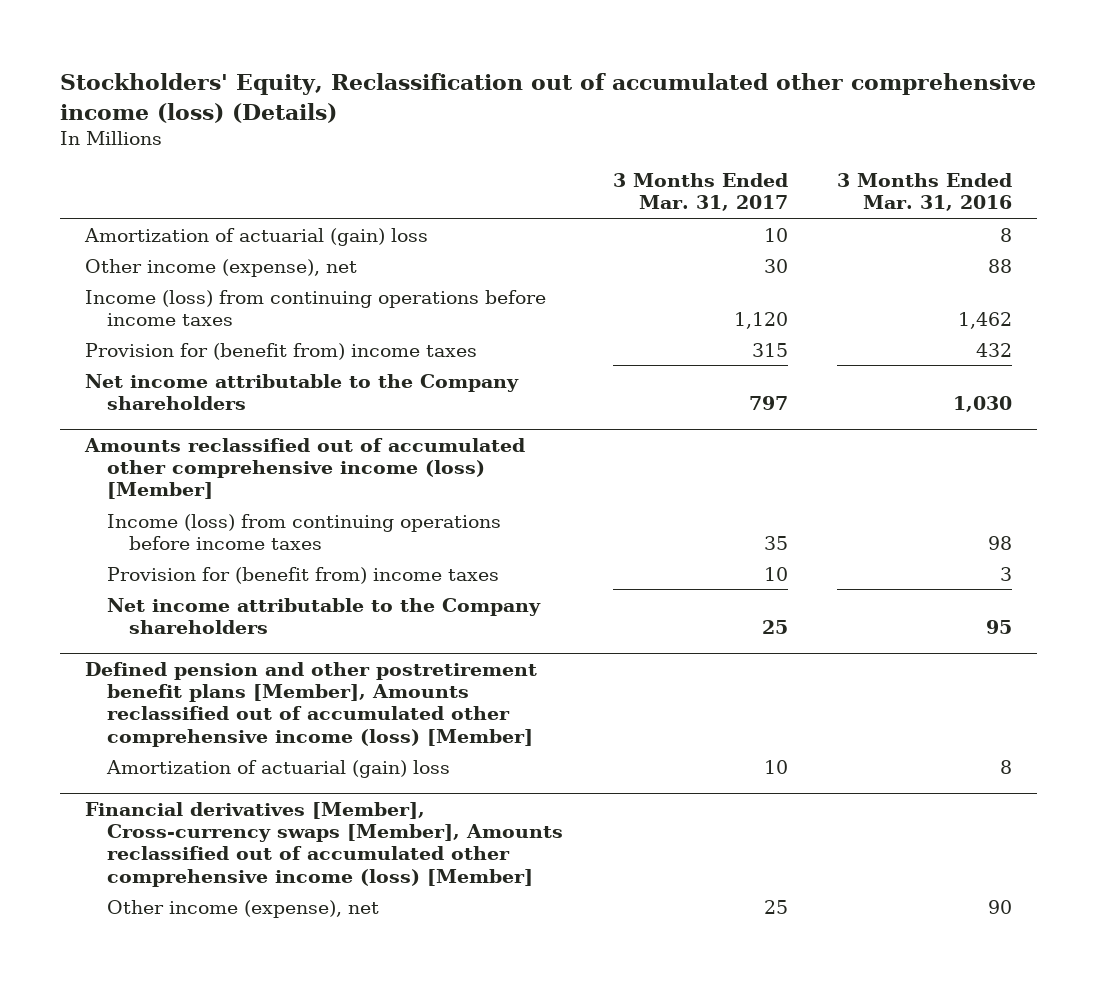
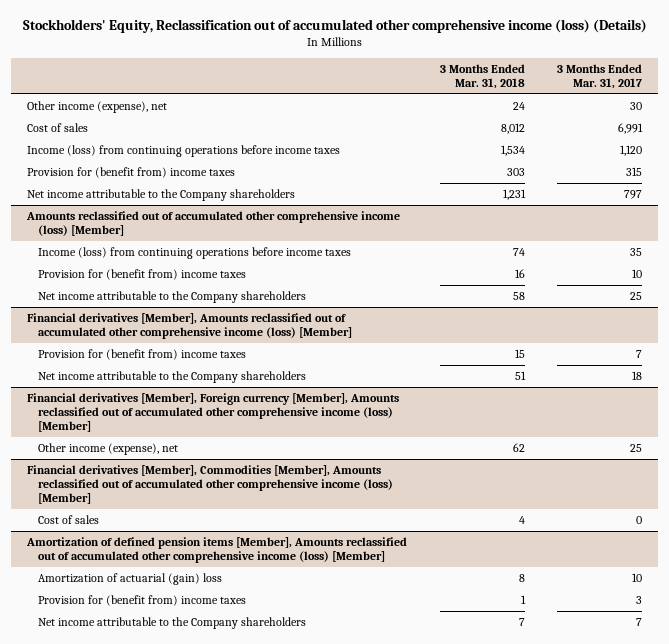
- | 3 Months Ended Mar. 31, 2017 | 3 Months Ended Mar. 31, 2016
+ | 3 Months Ended Mar. 31, 2018 | 3 Months Ended Mar. 31, 2017
- Amortization of actuarial (gain) loss | 10 | 8
+ Cost of sales | 8,012 | 6,991
- Defined pension and other postretirement benefit plans [Member], Amounts reclassified out of accumulated other comprehensive income (loss) [Member]
- Amortization of actuarial (gain) loss | 10 | 8
- Financial derivatives [Member], Cross-currency swaps [Member], Amounts reclassified out of accumulated other comprehensive income (loss) [Member]
+ Financial derivatives [Member], Amounts reclassified out of accumulated other comprehensive income (loss) [Member]
+ Provision for (benefit from) income taxes | 15 | 7
+ Net income attributable to the Company shareholders | 51 | 18
+ Financial derivatives [Member], Foreign currency [Member], Amounts reclassified out of accumulated other comprehensive income (loss) [Member]
+ Financial derivatives [Member], Commodities [Member], Amounts reclassified out of accumulated other comprehensive income (loss) [Member]
+ Cost of sales | 4 | 0
+ Amortization of defined pension items [Member], Amounts reclassified out of accumulated other comprehensive income (loss) [Member]
+ Amortization of actuarial (gain) loss | 8 | 10
+ Provision for (benefit from) income taxes | 1 | 3
+ Net income attributable to the Company shareholders | 7 | 7

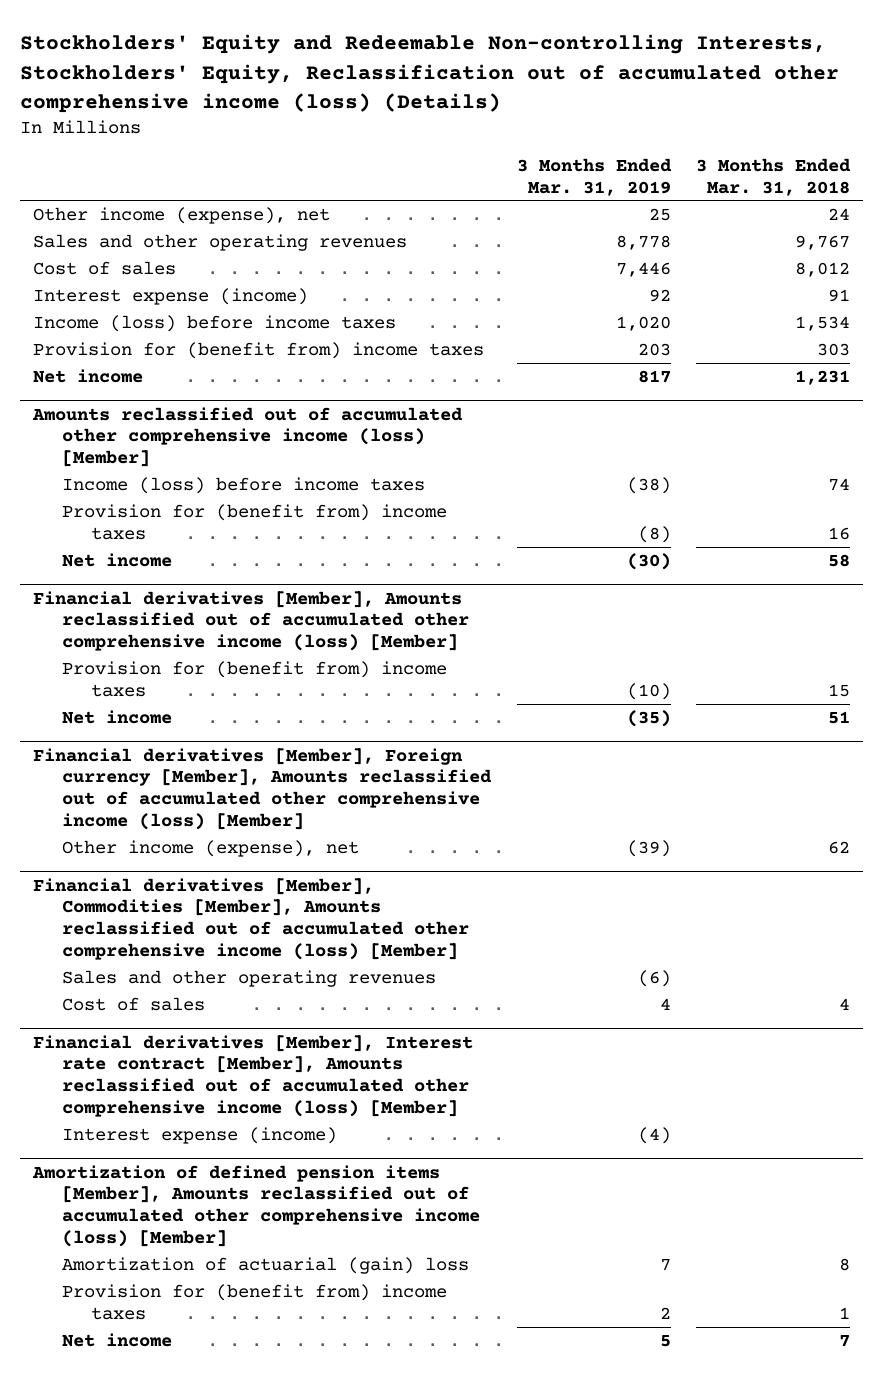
- Stockholders' Equity, Reclassification out of accumulated other comprehensive income (loss) (Details)
+ Stockholders' Equity and Redeemable Non-controlling Interests, Stockholders' Equity, Reclassification out of accumulated other comprehensive income (loss) (Details)
- | 3 Months Ended Mar. 31, 2018 | 3 Months Ended Mar. 31, 2017
+ | 3 Months Ended Mar. 31, 2019 | 3 Months Ended Mar. 31, 2018
+ Sales and other operating revenues | 8,778 | 9,767
- Income (loss) from continuing operations before income taxes | 1,534 | 1,120
+ Interest expense (income) | 92 | 91
+ Income (loss) before income taxes | 1,020 | 1,534
- Net income attributable to the Company shareholders | 1,231 | 797
+ Net income | 817 | 1,231
@ Amounts reclassified out of accumulated other comprehensive income (loss) [Member]
- Income (loss) from continuing operations before income taxes | 74 | 35
+ Income (loss) before income taxes | (38) | 74
- Net income attributable to the Company shareholders | 58 | 25
+ Net income | (30) | 58
@ Financial derivatives [Member], Amounts reclassified out of accumulated other comprehensive income (loss) [Member]
- Net income attributable to the Company shareholders | 51 | 18
+ Net income | (35) | 51
@ Financial derivatives [Member], Commodities [Member], Amounts reclassified out of accumulated other comprehensive income (loss) [Member]
+ Sales and other operating revenues | (6) |
+ Financial derivatives [Member], Interest rate contract [Member], Amounts reclassified out of accumulated other comprehensive income (loss) [Member]
+ Interest expense (income) | (4) |
@ Amortization of defined pension items [Member], Amounts reclassified out of accumulated other comprehensive income (loss) [Member]
- Net income attributable to the Company shareholders | 7 | 7
+ Net income | 5 | 7

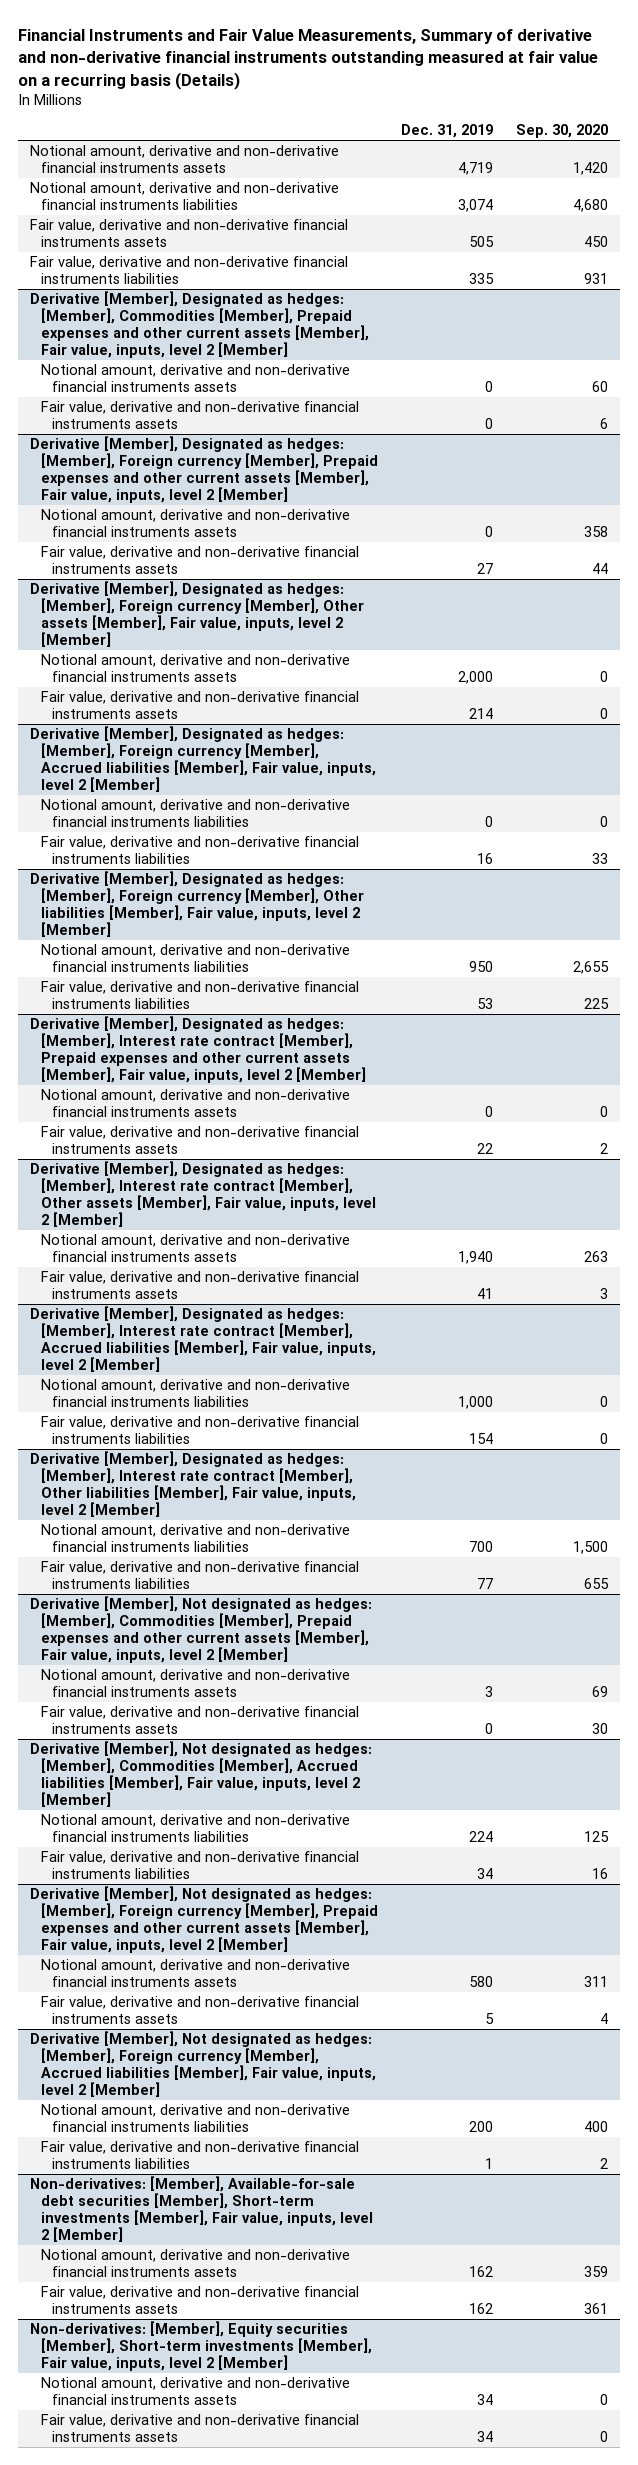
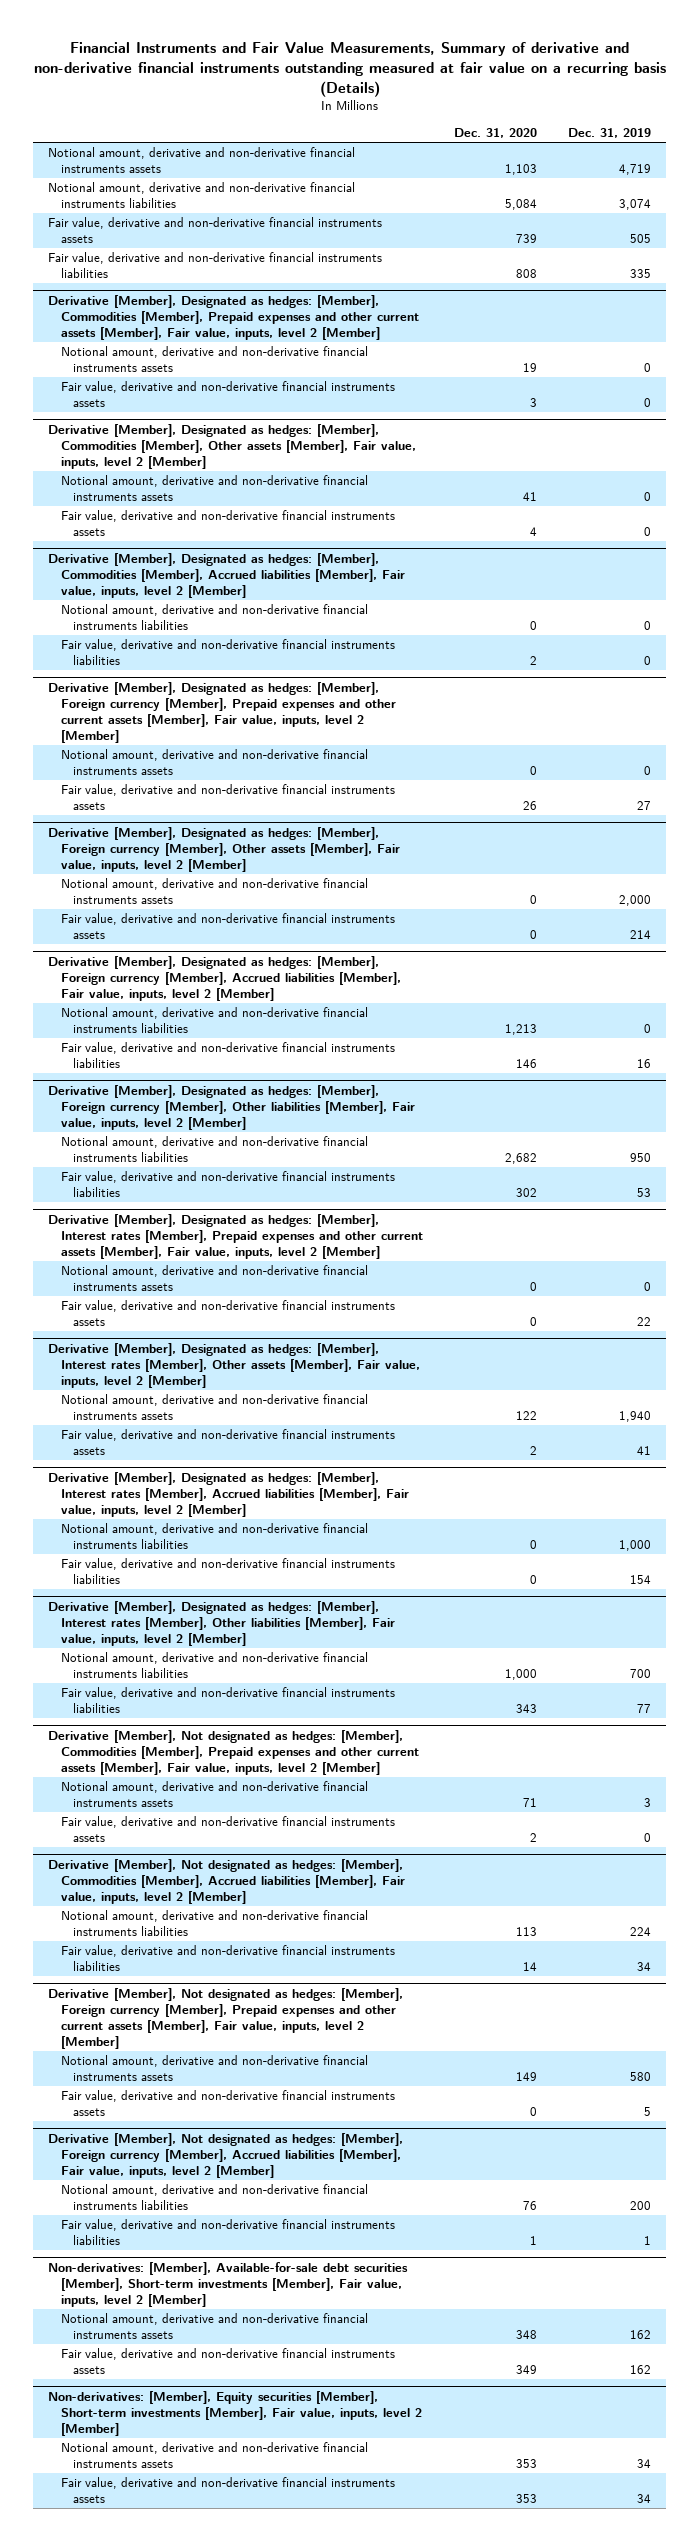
- | Dec. 31, 2019 | Sep. 30, 2020
+ | Dec. 31, 2020 | Dec. 31, 2019
+ Derivative [Member], Designated as hedges: [Member], Commodities [Member], Other assets [Member], Fair value, inputs, level 2 [Member]
+ Notional amount, derivative and non-derivative financial instruments assets | 41 | 0
+ Fair value, derivative and non-derivative financial instruments assets | 4 | 0
+ Derivative [Member], Designated as hedges: [Member], Commodities [Member], Accrued liabilities [Member], Fair value, inputs, level 2 [Member]
+ Notional amount, derivative and non-derivative financial instruments liabilities | 0 | 0
+ Fair value, derivative and non-derivative financial instruments liabilities | 2 | 0
- Derivative [Member], Designated as hedges: [Member], Interest rate contract [Member], Prepaid expenses and other current assets [Member], Fair value, inputs, level 2 [Member]
+ Derivative [Member], Designated as hedges: [Member], Interest rates [Member], Prepaid expenses and other current assets [Member], Fair value, inputs, level 2 [Member]
- Derivative [Member], Designated as hedges: [Member], Interest rate contract [Member], Other assets [Member], Fair value, inputs, level 2 [Member]
+ Derivative [Member], Designated as hedges: [Member], Interest rates [Member], Other assets [Member], Fair value, inputs, level 2 [Member]
- Derivative [Member], Designated as hedges: [Member], Interest rate contract [Member], Accrued liabilities [Member], Fair value, inputs, level 2 [Member]
+ Derivative [Member], Designated as hedges: [Member], Interest rates [Member], Accrued liabilities [Member], Fair value, inputs, level 2 [Member]
- Derivative [Member], Designated as hedges: [Member], Interest rate contract [Member], Other liabilities [Member], Fair value, inputs, level 2 [Member]
+ Derivative [Member], Designated as hedges: [Member], Interest rates [Member], Other liabilities [Member], Fair value, inputs, level 2 [Member]

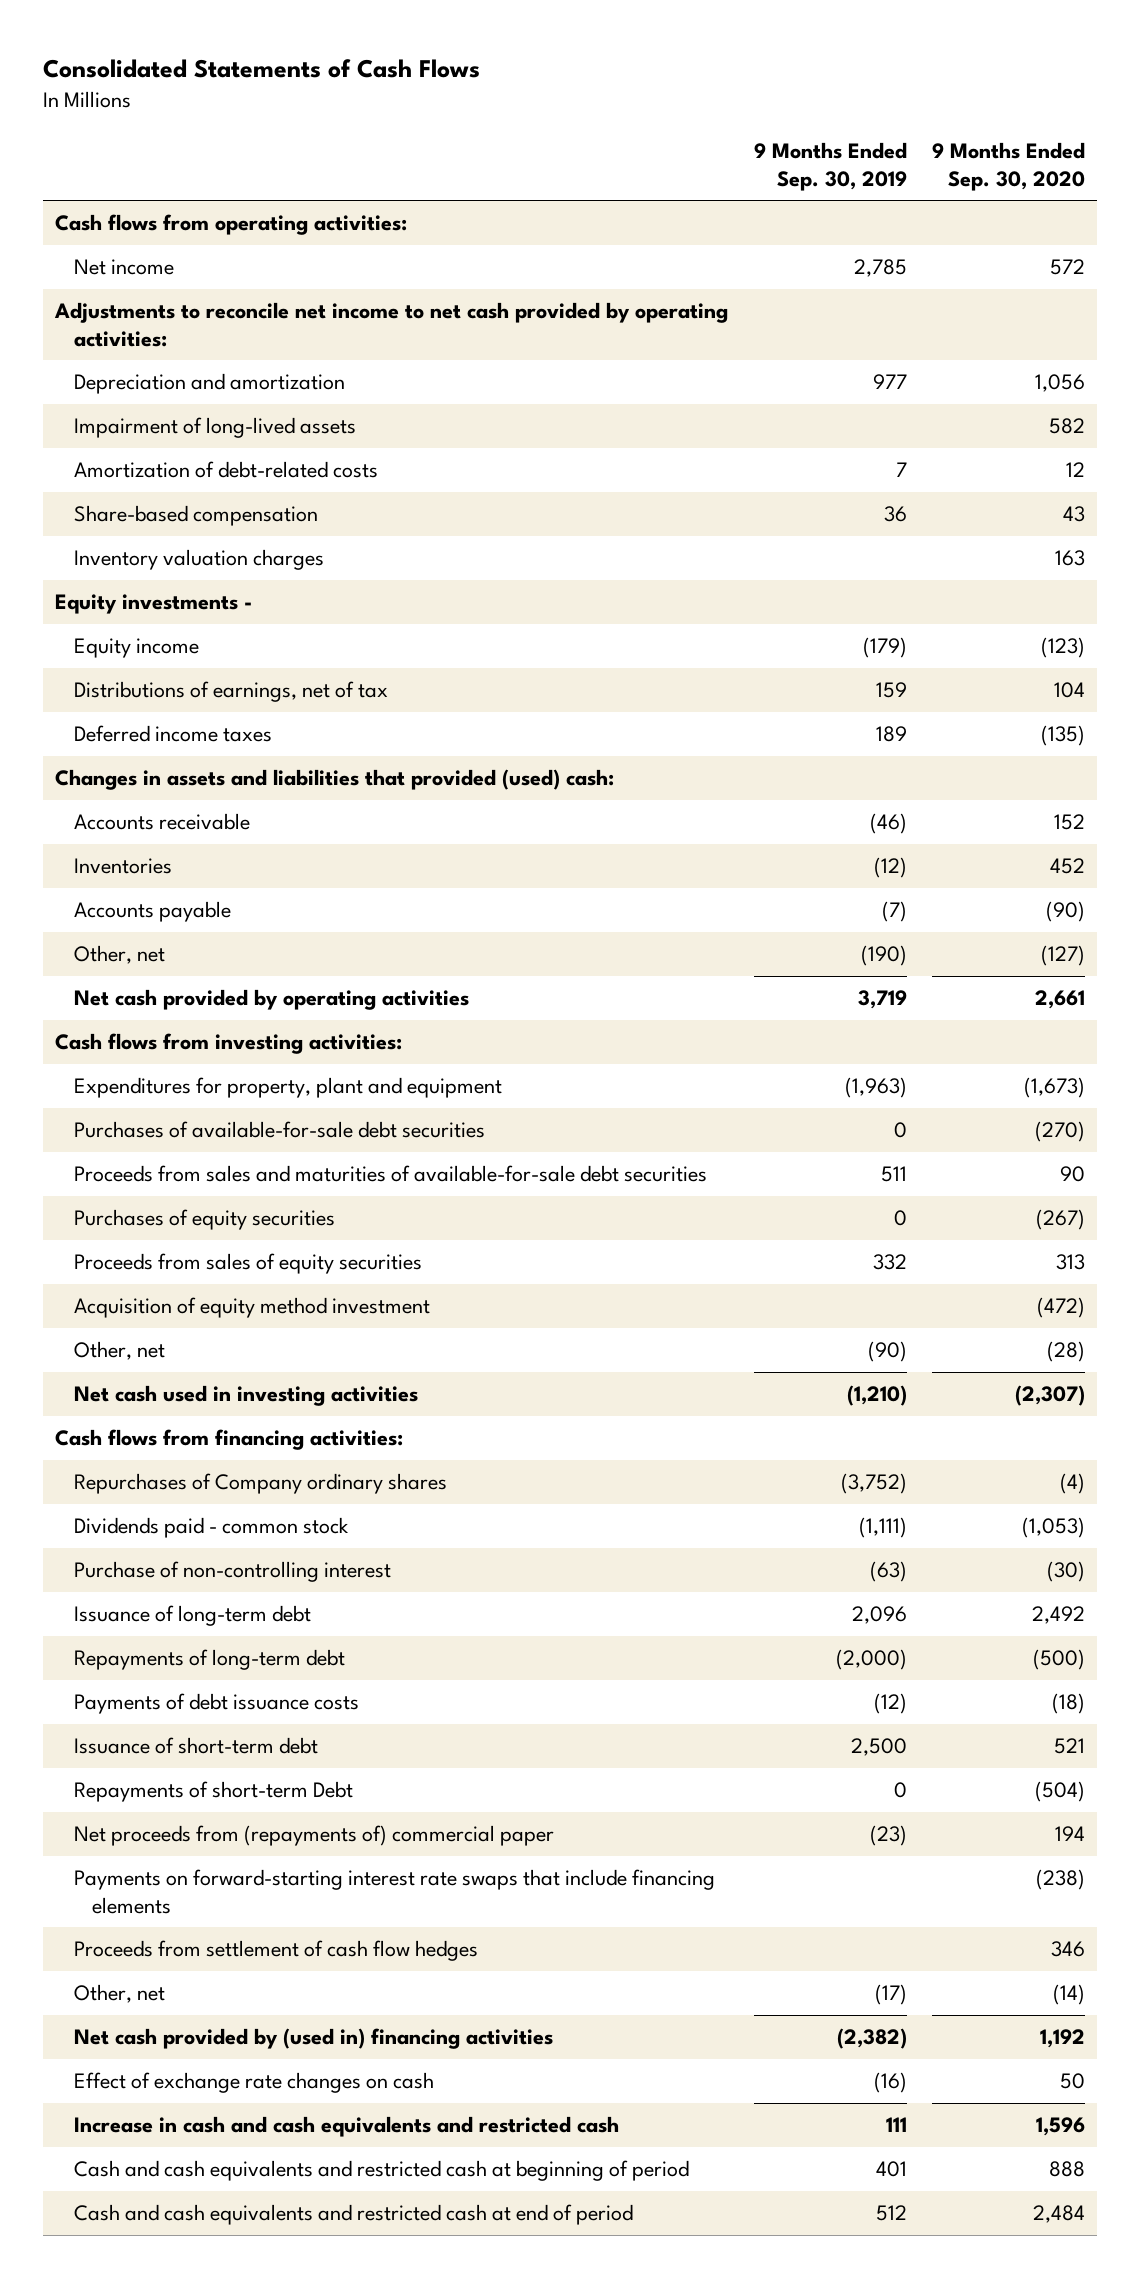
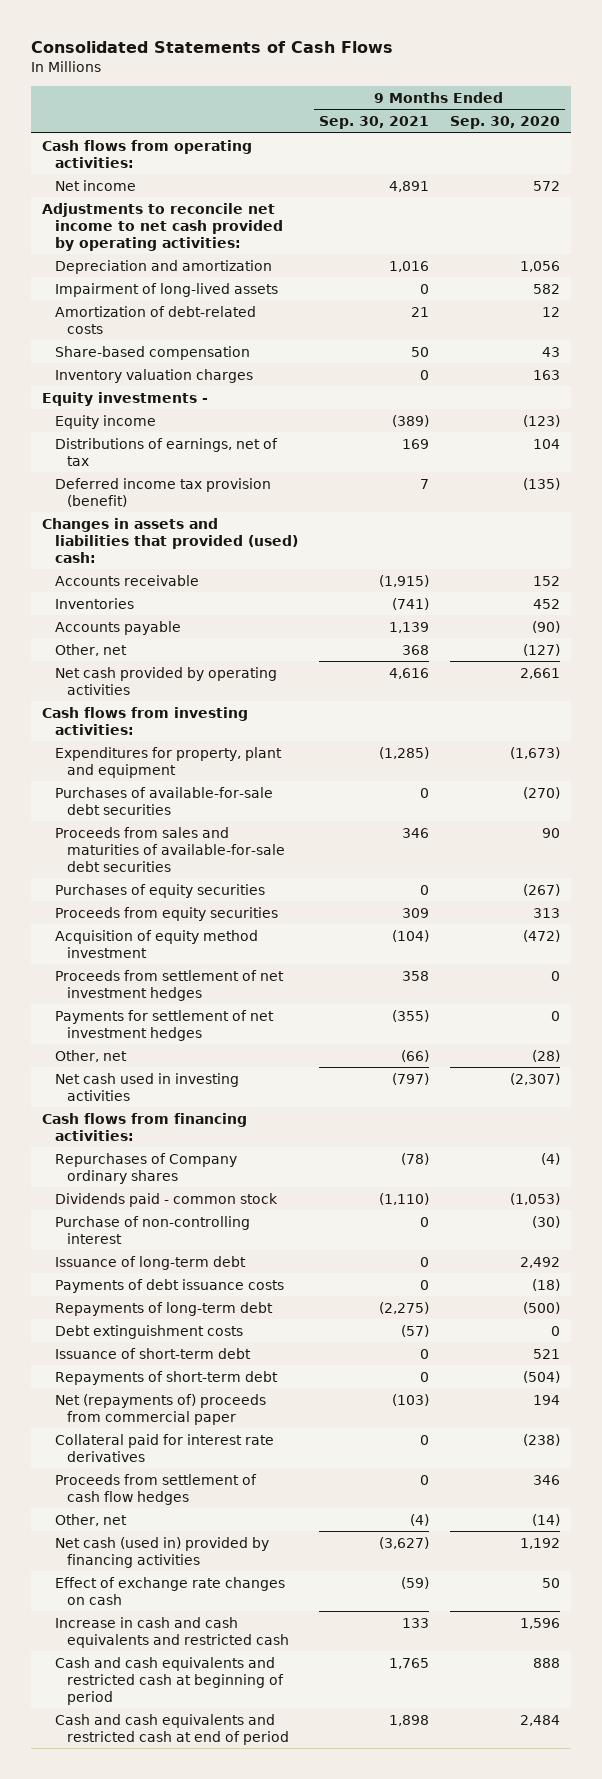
- | 9 Months Ended Sep. 30, 2019 | 9 Months Ended Sep. 30, 2020
+ | 9 Months Ended Sep. 30, 2021 | 9 Months Ended Sep. 30, 2020
- Deferred income taxes | 189 | (135)
+ Deferred income tax provision (benefit) | 7 | (135)
- Proceeds from sales of equity securities | 332 | 313
+ Proceeds from equity securities | 309 | 313
+ Proceeds from settlement of net investment hedges | 358 | 0
+ Payments for settlement of net investment hedges | (355) | 0
moved down: Repayments of long-term debt | (2,275) | (500)
+ Debt extinguishment costs | (57) | 0
- Repayments of short-term Debt | 0 | (504)
- Net proceeds from (repayments of) commercial paper | (23) | 194
- Payments on forward-starting interest rate swaps that include financing elements | | (238)
+ Repayments of short-term debt | 0 | (504)
+ Net (repayments of) proceeds from commercial paper | (103) | 194
+ Collateral paid for interest rate derivatives | 0 | (238)
- Net cash provided by (used in) financing activities | (2,382) | 1,192
+ Net cash (used in) provided by financing activities | (3,627) | 1,192

